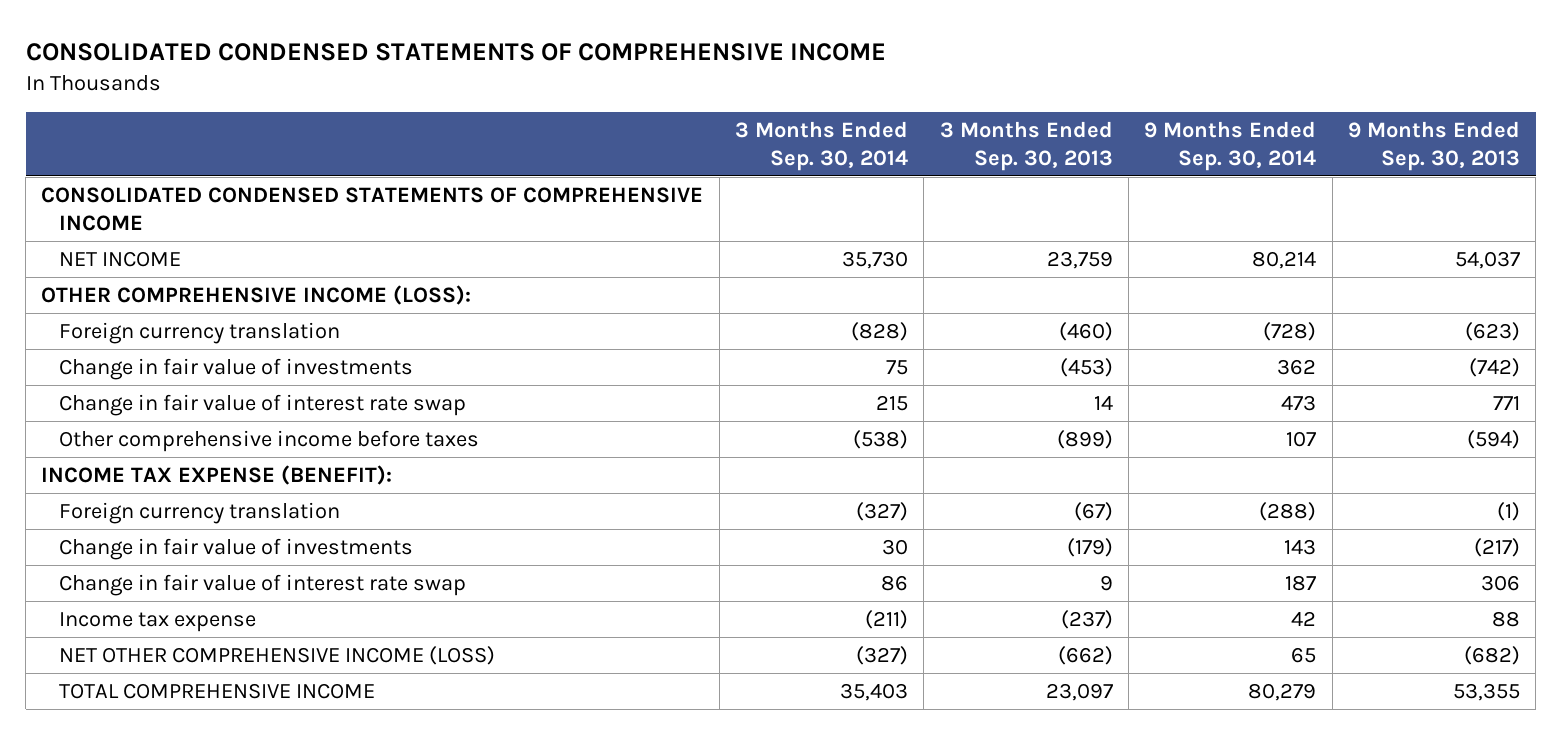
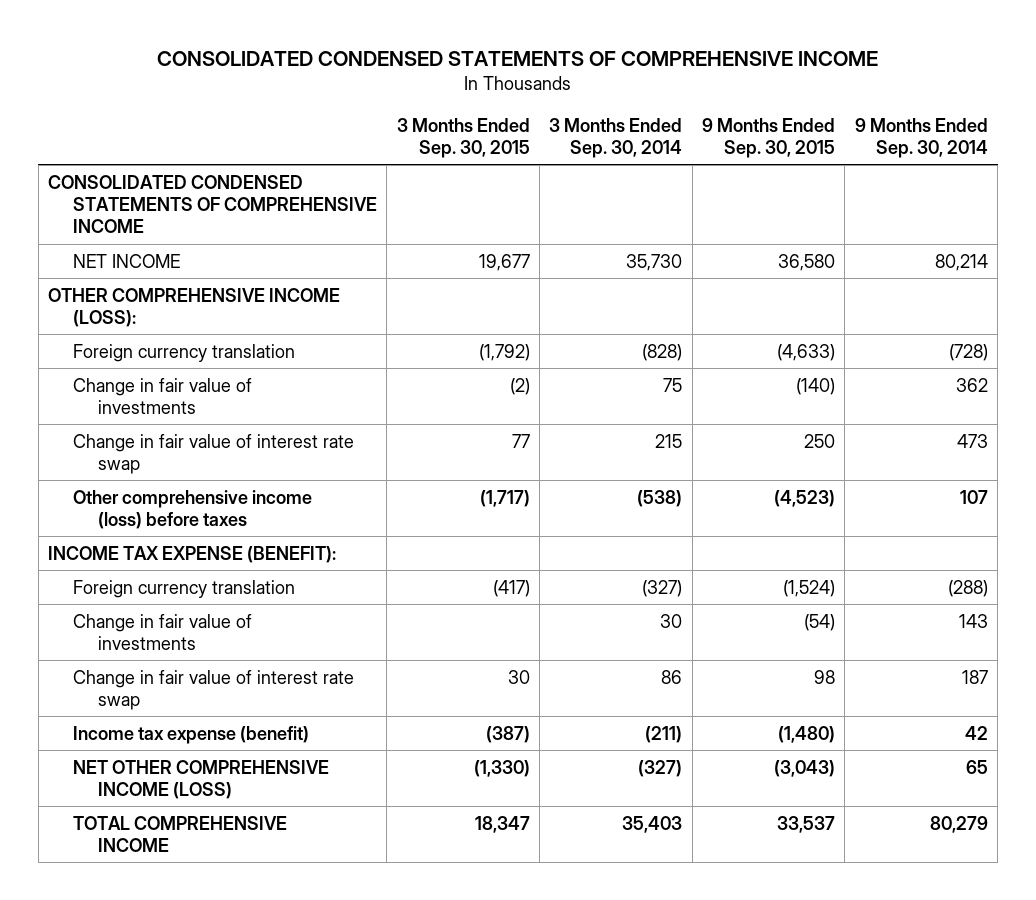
- | 3 Months Ended Sep. 30, 2014 | 3 Months Ended Sep. 30, 2013 | 9 Months Ended Sep. 30, 2014 | 9 Months Ended Sep. 30, 2013
+ | 3 Months Ended Sep. 30, 2015 | 3 Months Ended Sep. 30, 2014 | 9 Months Ended Sep. 30, 2015 | 9 Months Ended Sep. 30, 2014
- Other comprehensive income before taxes | (538) | (899) | 107 | (594)
+ Other comprehensive income (loss) before taxes | (1,717) | (538) | (4,523) | 107
- Income tax expense | (211) | (237) | 42 | 88
+ Income tax expense (benefit) | (387) | (211) | (1,480) | 42

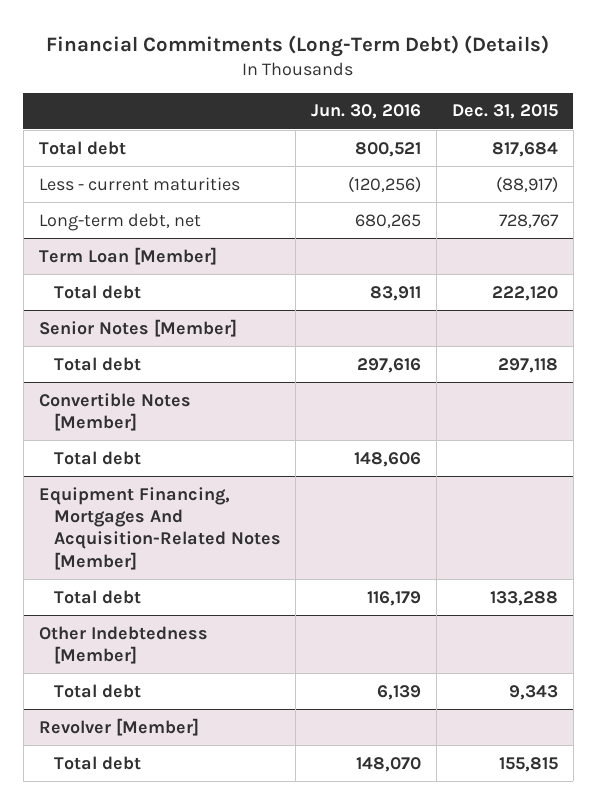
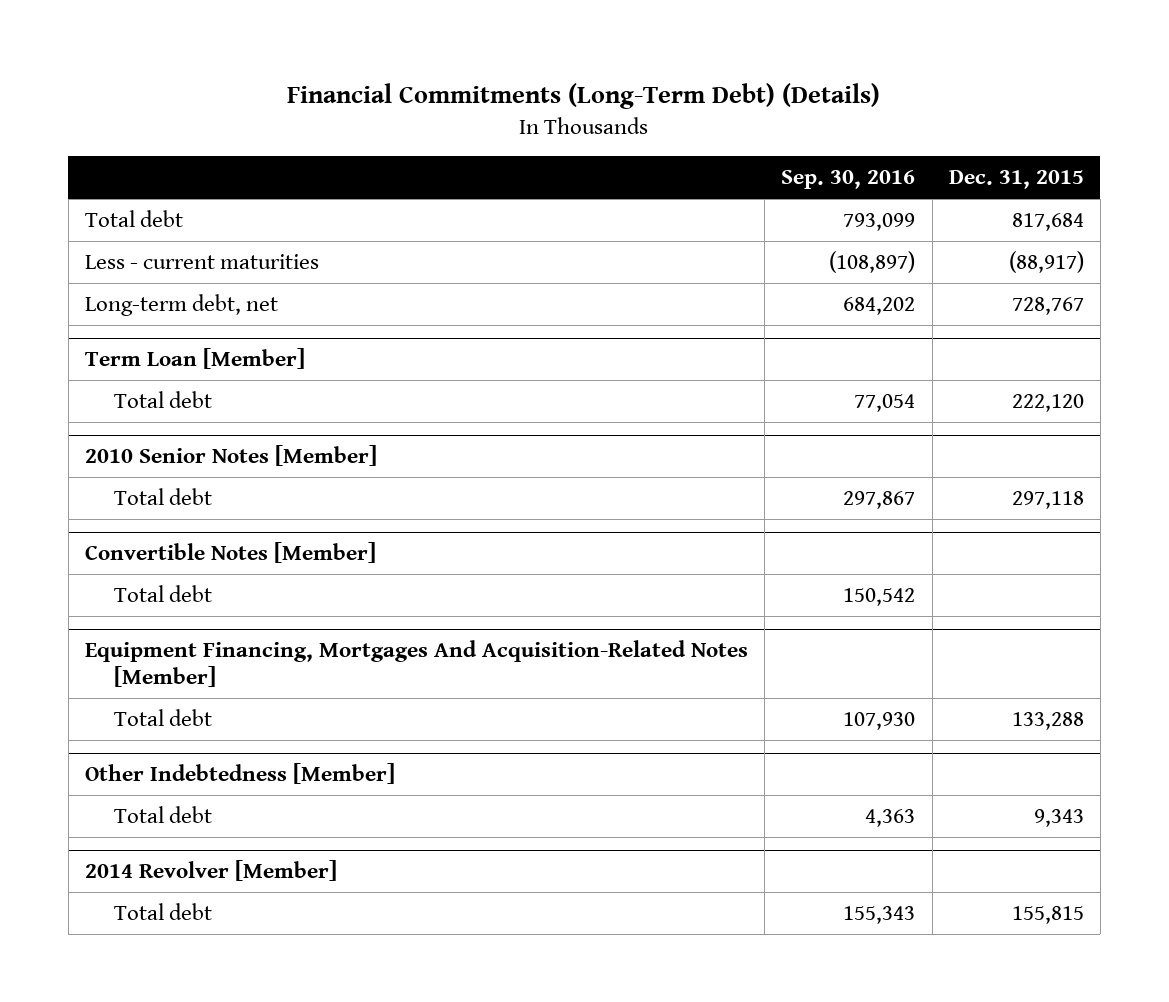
- | Jun. 30, 2016 | Dec. 31, 2015
+ | Sep. 30, 2016 | Dec. 31, 2015
- Senior Notes [Member]
+ 2010 Senior Notes [Member]
- Revolver [Member]
+ 2014 Revolver [Member]

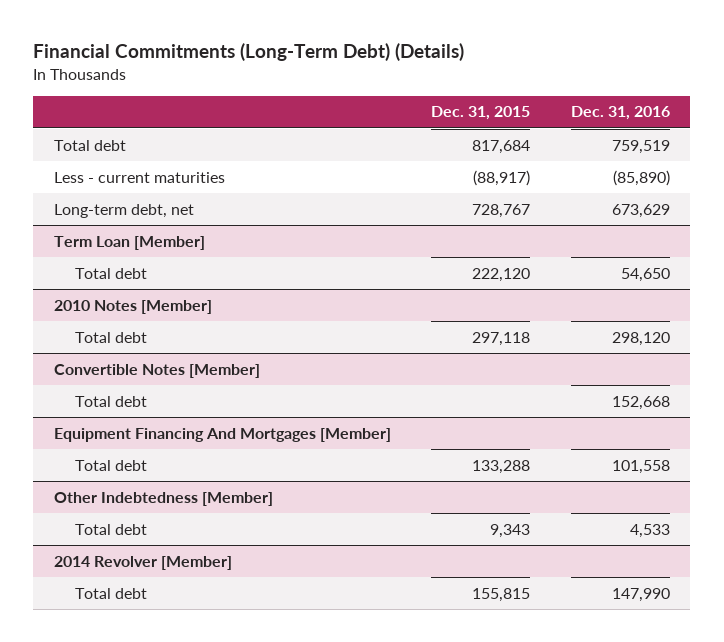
- | Sep. 30, 2016 | Dec. 31, 2015
+ | Dec. 31, 2015 | Dec. 31, 2016
- 2010 Senior Notes [Member]
+ 2010 Notes [Member]
- Equipment Financing, Mortgages And Acquisition-Related Notes [Member]
+ Equipment Financing And Mortgages [Member]

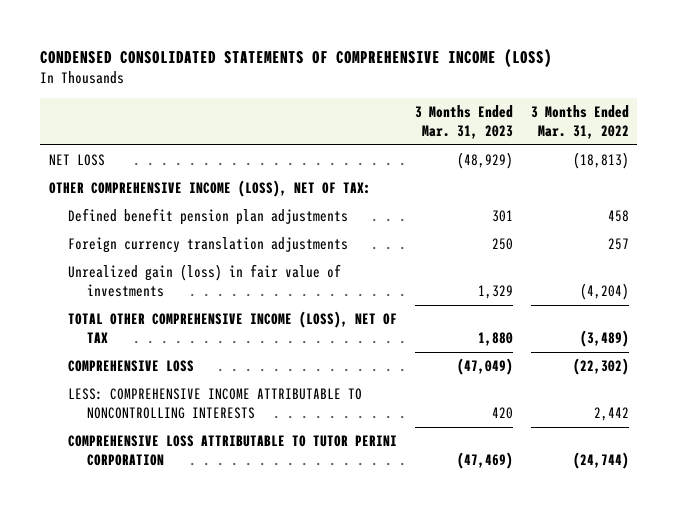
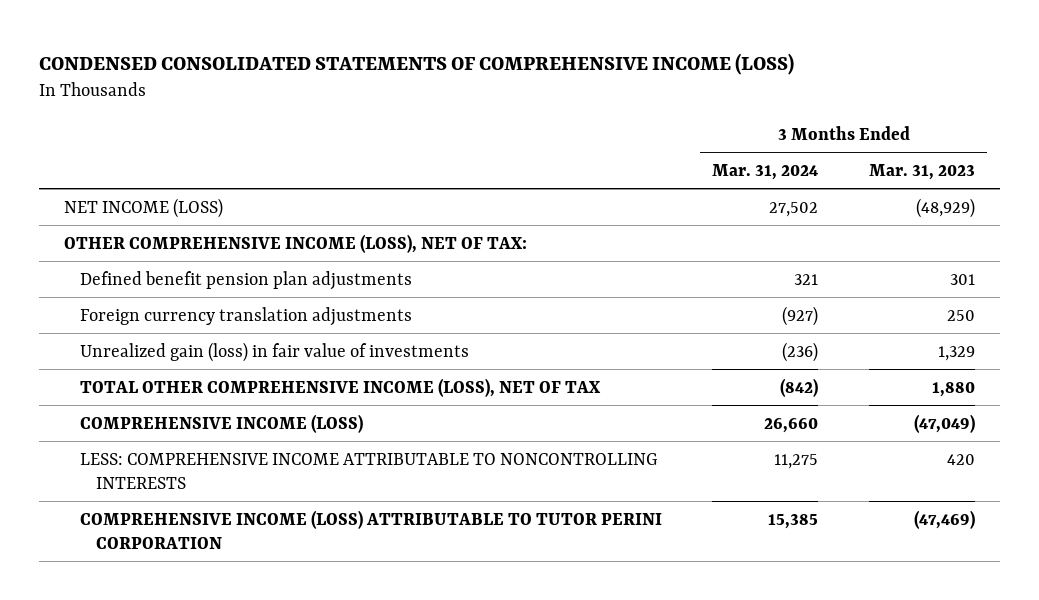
- | 3 Months Ended Mar. 31, 2023 | 3 Months Ended Mar. 31, 2022
+ | 3 Months Ended Mar. 31, 2024 | 3 Months Ended Mar. 31, 2023
- NET LOSS | (48,929) | (18,813)
+ NET INCOME (LOSS) | 27,502 | (48,929)
- COMPREHENSIVE LOSS | (47,049) | (22,302)
+ COMPREHENSIVE INCOME (LOSS) | 26,660 | (47,049)
- COMPREHENSIVE LOSS ATTRIBUTABLE TO TUTOR PERINI CORPORATION | (47,469) | (24,744)
+ COMPREHENSIVE INCOME (LOSS) ATTRIBUTABLE TO TUTOR PERINI CORPORATION | 15,385 | (47,469)

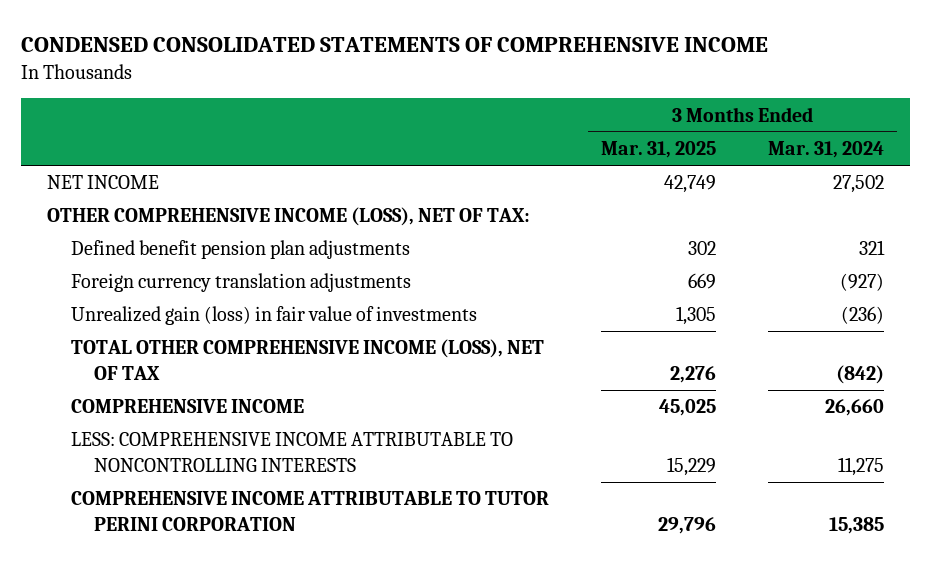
- CONDENSED CONSOLIDATED STATEMENTS OF COMPREHENSIVE INCOME (LOSS)
+ CONDENSED CONSOLIDATED STATEMENTS OF COMPREHENSIVE INCOME
- | 3 Months Ended Mar. 31, 2024 | 3 Months Ended Mar. 31, 2023
+ | 3 Months Ended Mar. 31, 2025 | 3 Months Ended Mar. 31, 2024
- NET INCOME (LOSS) | 27,502 | (48,929)
+ NET INCOME | 42,749 | 27,502
- COMPREHENSIVE INCOME (LOSS) | 26,660 | (47,049)
+ COMPREHENSIVE INCOME | 45,025 | 26,660
- COMPREHENSIVE INCOME (LOSS) ATTRIBUTABLE TO TUTOR PERINI CORPORATION | 15,385 | (47,469)
+ COMPREHENSIVE INCOME ATTRIBUTABLE TO TUTOR PERINI CORPORATION | 29,796 | 15,385

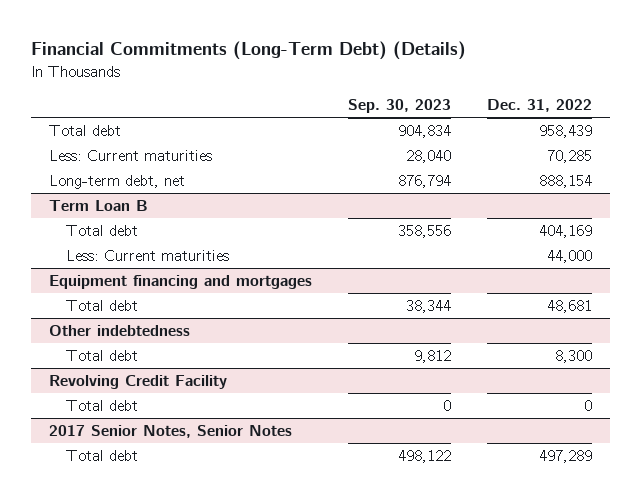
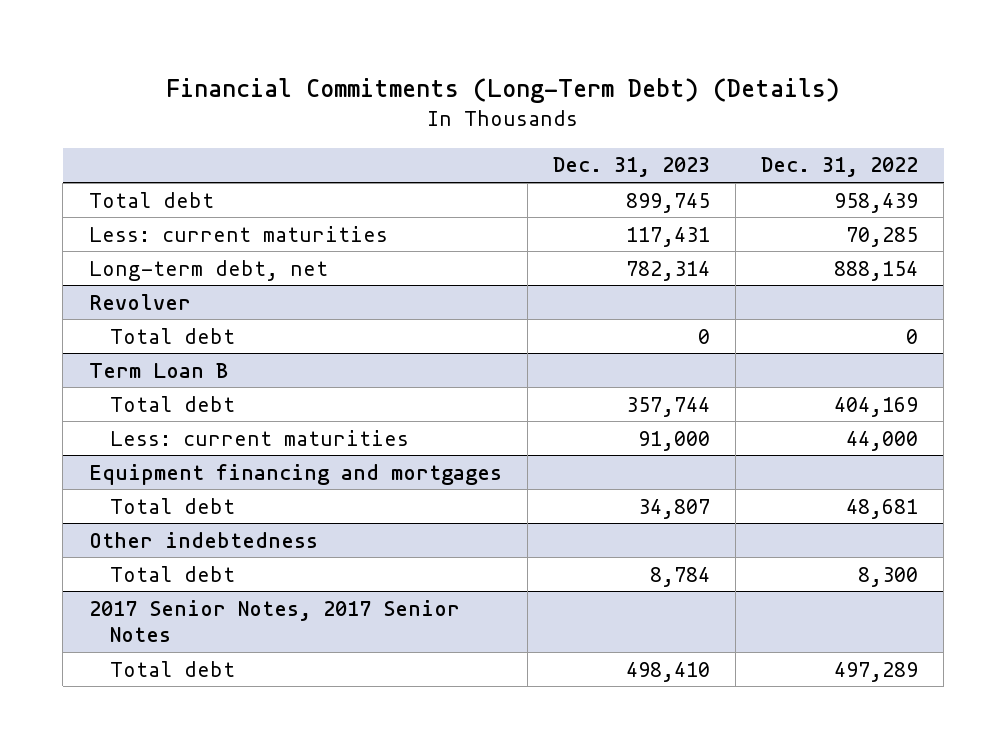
- | Sep. 30, 2023 | Dec. 31, 2022
+ | Dec. 31, 2023 | Dec. 31, 2022
- Less: Current maturities | 28,040 | 70,285
+ Less: current maturities | 117,431 | 70,285
+ Revolver
+ Total debt | 0 | 0
@ Term Loan B
- Less: Current maturities | | 44,000
+ Less: current maturities | 91,000 | 44,000
- Revolving Credit Facility
- Total debt | 0 | 0
- 2017 Senior Notes, Senior Notes
+ 2017 Senior Notes, 2017 Senior Notes

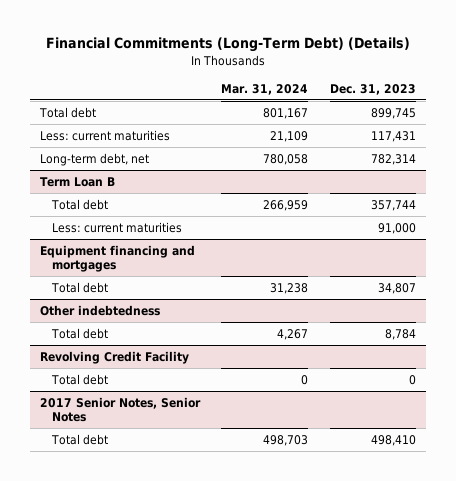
- | Dec. 31, 2023 | Dec. 31, 2022
+ | Mar. 31, 2024 | Dec. 31, 2023
- Revolver
- Total debt | 0 | 0
- 2017 Senior Notes, 2017 Senior Notes
+ Revolving Credit Facility
+ Total debt | 0 | 0
+ 2017 Senior Notes, Senior Notes

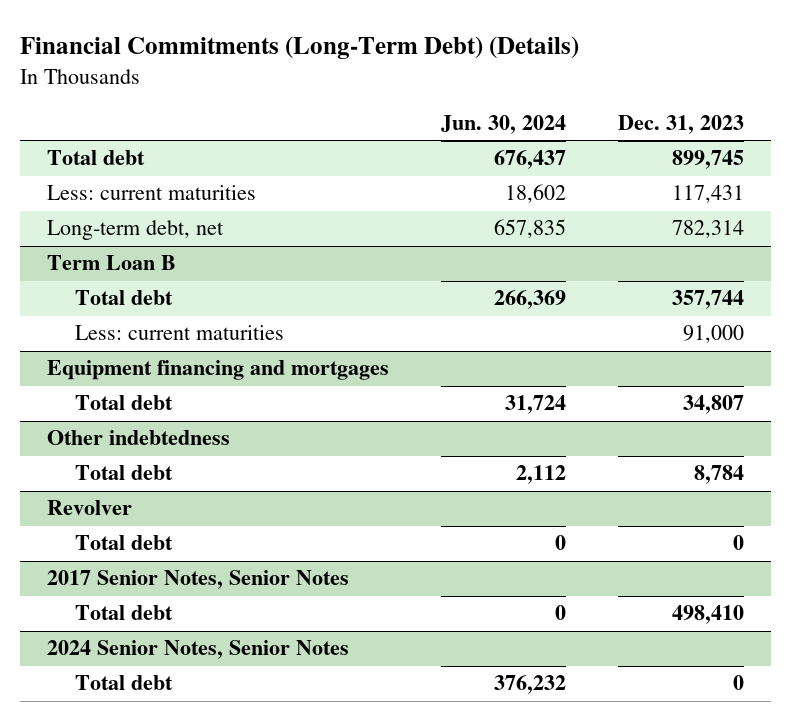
- | Mar. 31, 2024 | Dec. 31, 2023
+ | Jun. 30, 2024 | Dec. 31, 2023
- Revolving Credit Facility
+ Revolver
+ 2024 Senior Notes, Senior Notes
+ Total debt | 376,232 | 0

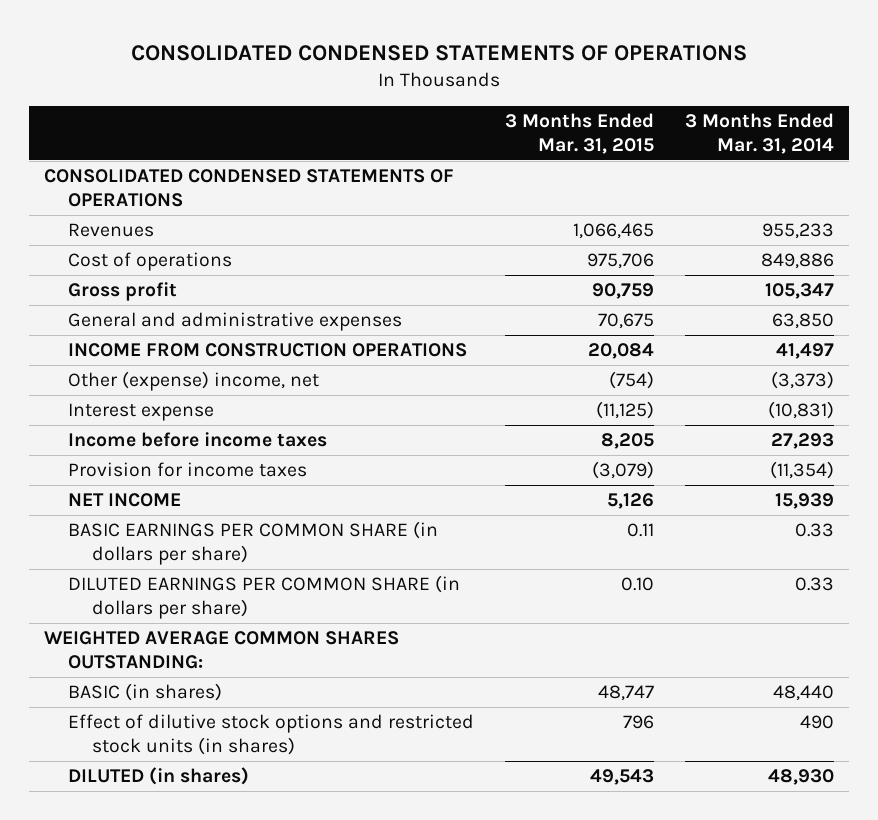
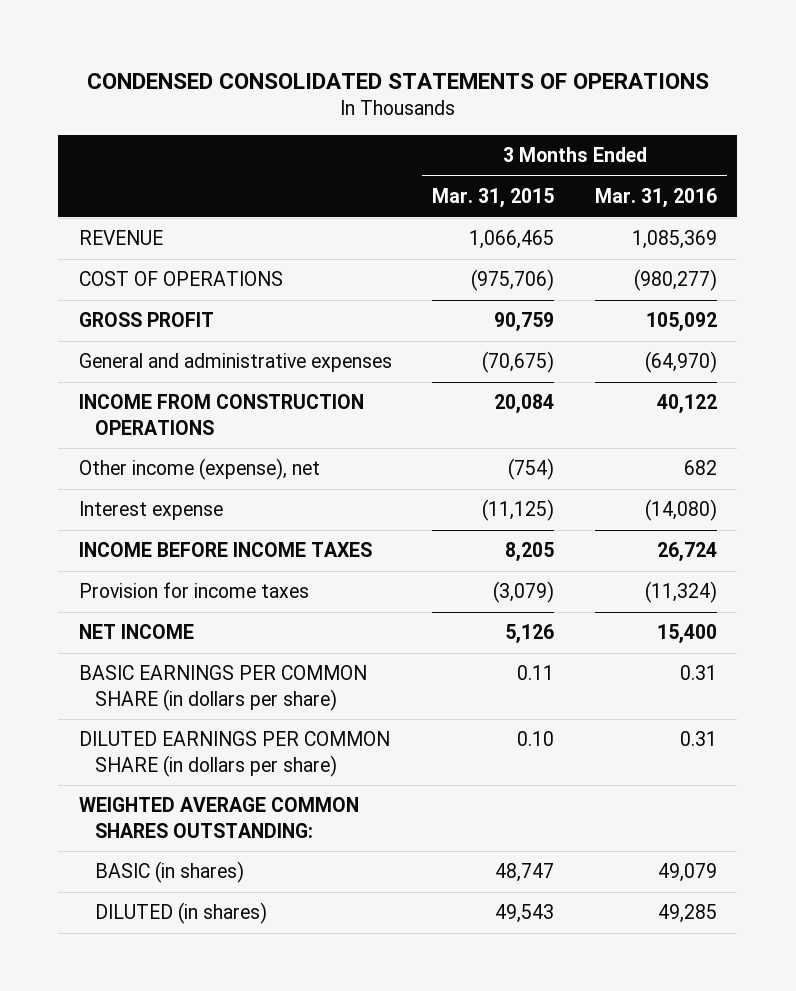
- CONSOLIDATED CONDENSED STATEMENTS OF OPERATIONS
+ CONDENSED CONSOLIDATED STATEMENTS OF OPERATIONS
- | 3 Months Ended Mar. 31, 2015 | 3 Months Ended Mar. 31, 2014
+ | 3 Months Ended Mar. 31, 2015 | 3 Months Ended Mar. 31, 2016
- CONSOLIDATED CONDENSED STATEMENTS OF OPERATIONS
- Revenues | 1,066,465 | 955,233
- Cost of operations | 975,706 | 849,886
- Gross profit | 90,759 | 105,347
- General and administrative expenses | 70,675 | 63,850
+ REVENUE | 1,066,465 | 1,085,369
+ COST OF OPERATIONS | (975,706) | (980,277)
+ GROSS PROFIT | 90,759 | 105,092
+ General and administrative expenses | (70,675) | (64,970)
- Other (expense) income, net | (754) | (3,373)
+ Other income (expense), net | (754) | 682
- Income before income taxes | 8,205 | 27,293
+ INCOME BEFORE INCOME TAXES | 8,205 | 26,724
- Effect of dilutive stock options and restricted stock units (in shares) | 796 | 490

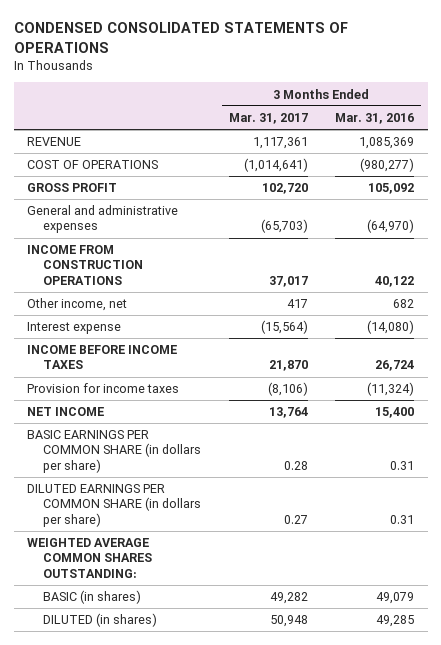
- | 3 Months Ended Mar. 31, 2015 | 3 Months Ended Mar. 31, 2016
+ | 3 Months Ended Mar. 31, 2017 | 3 Months Ended Mar. 31, 2016
- Other income (expense), net | (754) | 682
+ Other income, net | 417 | 682

